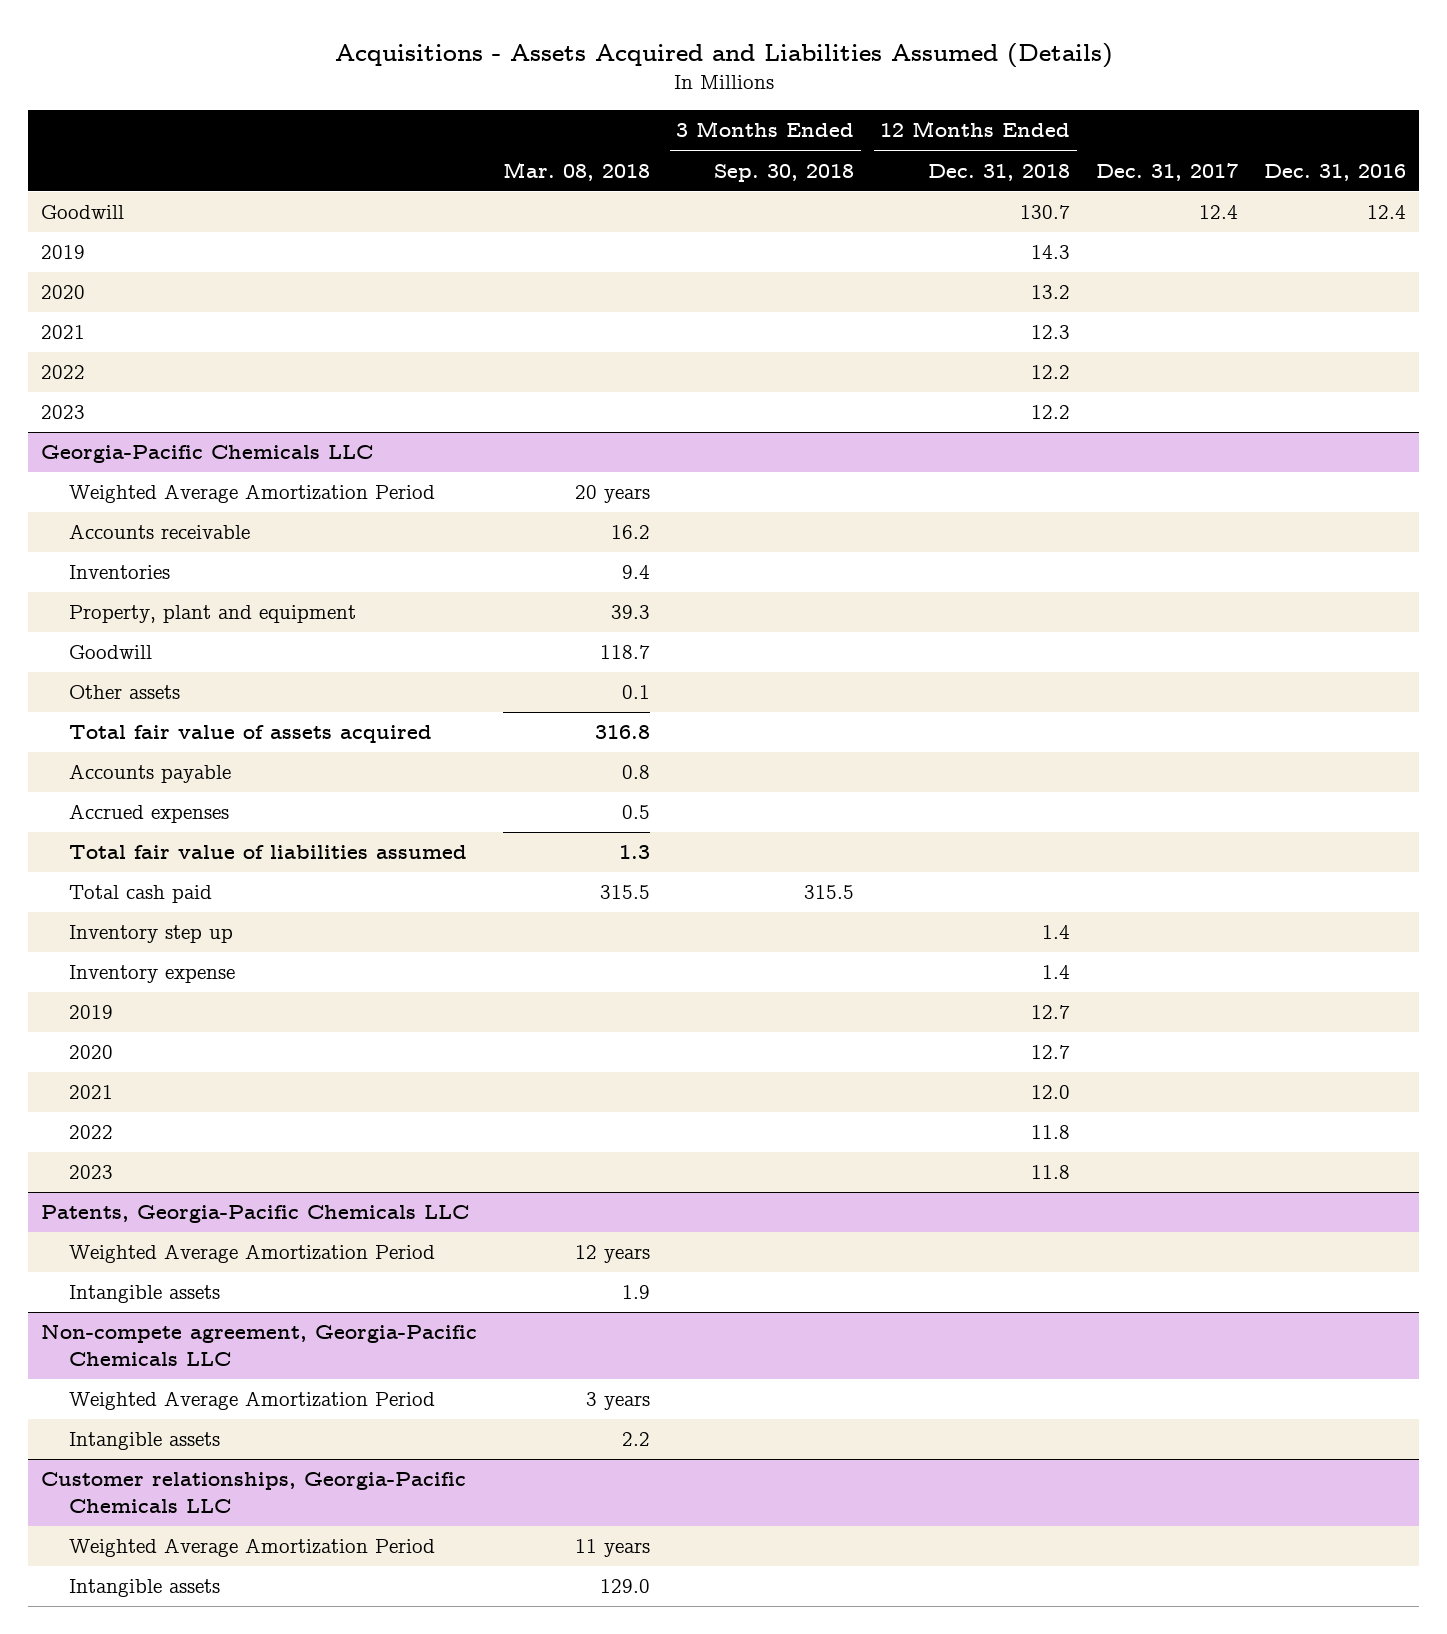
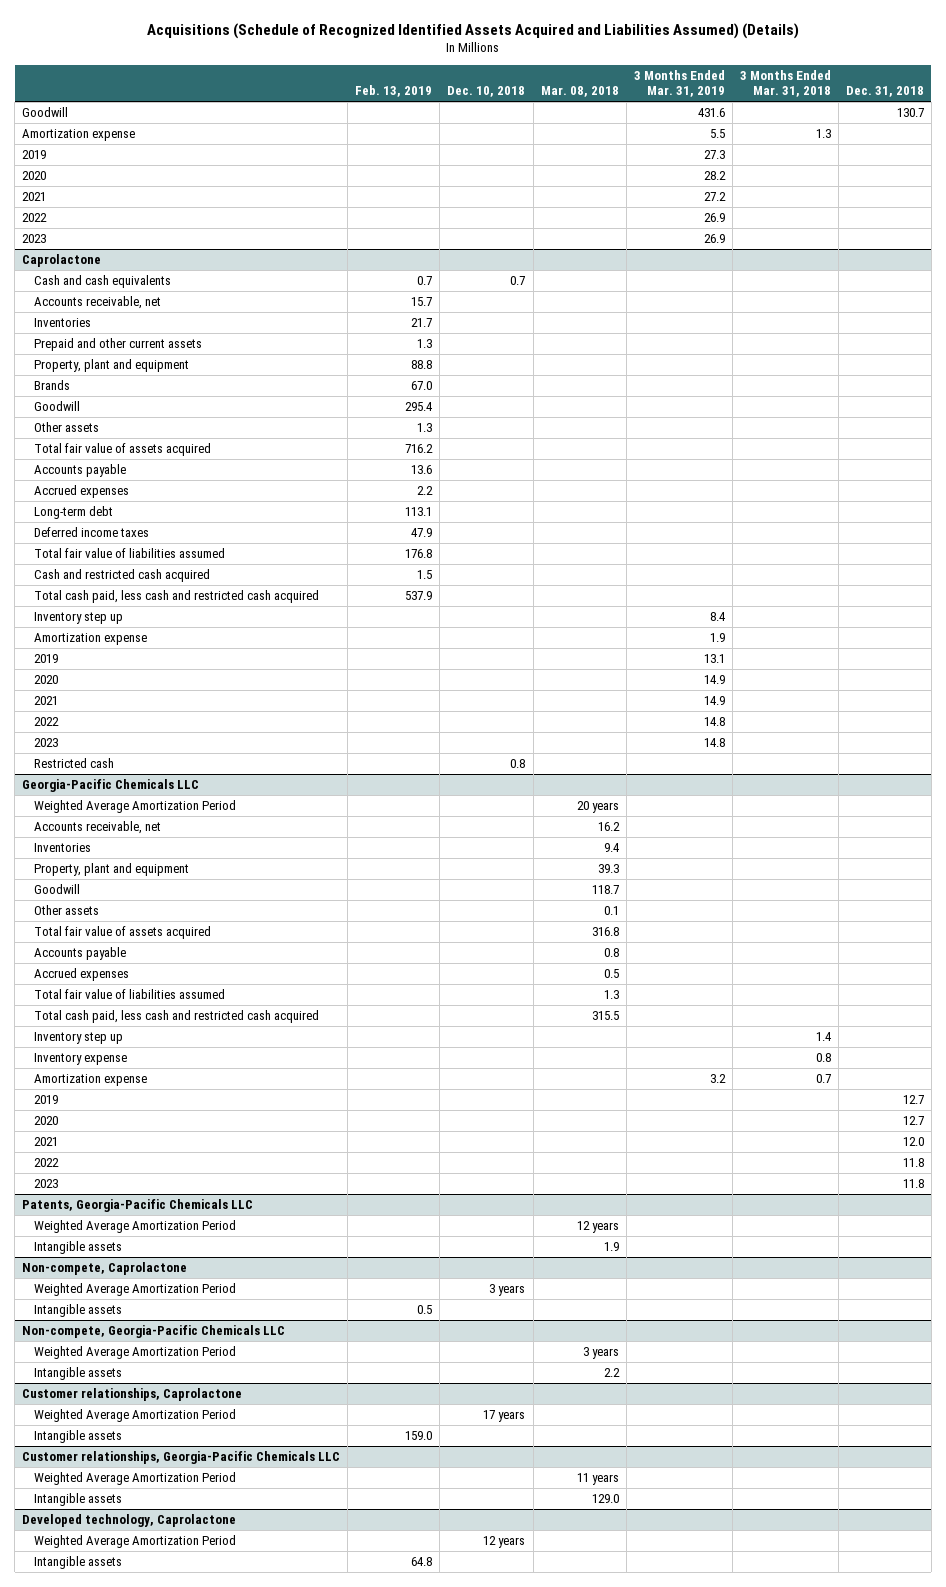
- Acquisitions - Assets Acquired and Liabilities Assumed (Details)
+ Acquisitions (Schedule of Recognized Identified Assets Acquired and Liabilities Assumed) (Details)
- | Mar. 08, 2018 | 3 Months Ended Sep. 30, 2018 | 12 Months Ended Dec. 31, 2018 | Dec. 31, 2017 | Dec. 31, 2016
+ | Feb. 13, 2019 | Dec. 10, 2018 | Mar. 08, 2018 | 3 Months Ended Mar. 31, 2019 | 3 Months Ended Mar. 31, 2018 | Dec. 31, 2018
+ Amortization expense | | | | 5.5 | 1.3 |
+ Caprolactone
+ Cash and cash equivalents | 0.7 | 0.7 | | | |
+ Accounts receivable, net | 15.7 | | | | |
+ Inventories | 21.7 | | | | |
+ Prepaid and other current assets | 1.3 | | | | |
+ Property, plant and equipment | 88.8 | | | | |
+ Brands | 67.0 | | | | |
+ Goodwill | 295.4 | | | | |
+ Other assets | 1.3 | | | | |
+ Total fair value of assets acquired | 716.2 | | | | |
+ Accounts payable | 13.6 | | | | |
+ Accrued expenses | 2.2 | | | | |
+ Long-term debt | 113.1 | | | | |
+ Deferred income taxes | 47.9 | | | | |
+ Total fair value of liabilities assumed | 176.8 | | | | |
+ Cash and restricted cash acquired | 1.5 | | | | |
+ Total cash paid, less cash and restricted cash acquired | 537.9 | | | | |
+ Inventory step up | | | | 8.4 | |
+ Amortization expense | | | | 1.9 | |
+ 2019 | | | | 13.1 | |
+ 2020 | | | | 14.9 | |
+ 2021 | | | | 14.9 | |
+ 2022 | | | | 14.8 | |
+ 2023 | | | | 14.8 | |
+ Restricted cash | | 0.8 | | | |
@ Georgia-Pacific Chemicals LLC
- Accounts receivable | 16.2 | | | |
+ Accounts receivable, net | | | 16.2 | | |
- Total cash paid | 315.5 | 315.5 | | |
+ Total cash paid, less cash and restricted cash acquired | | | 315.5 | | |
+ Amortization expense | | | | 3.2 | 0.7 |
- Non-compete agreement, Georgia-Pacific Chemicals LLC
+ Non-compete, Caprolactone
+ Weighted Average Amortization Period | | 3 years | | | |
+ Intangible assets | 0.5 | | | | |
+ Non-compete, Georgia-Pacific Chemicals LLC
+ Customer relationships, Caprolactone
+ Weighted Average Amortization Period | | 17 years | | | |
+ Intangible assets | 159.0 | | | | |
+ Developed technology, Caprolactone
+ Weighted Average Amortization Period | | 12 years | | | |
+ Intangible assets | 64.8 | | | | |

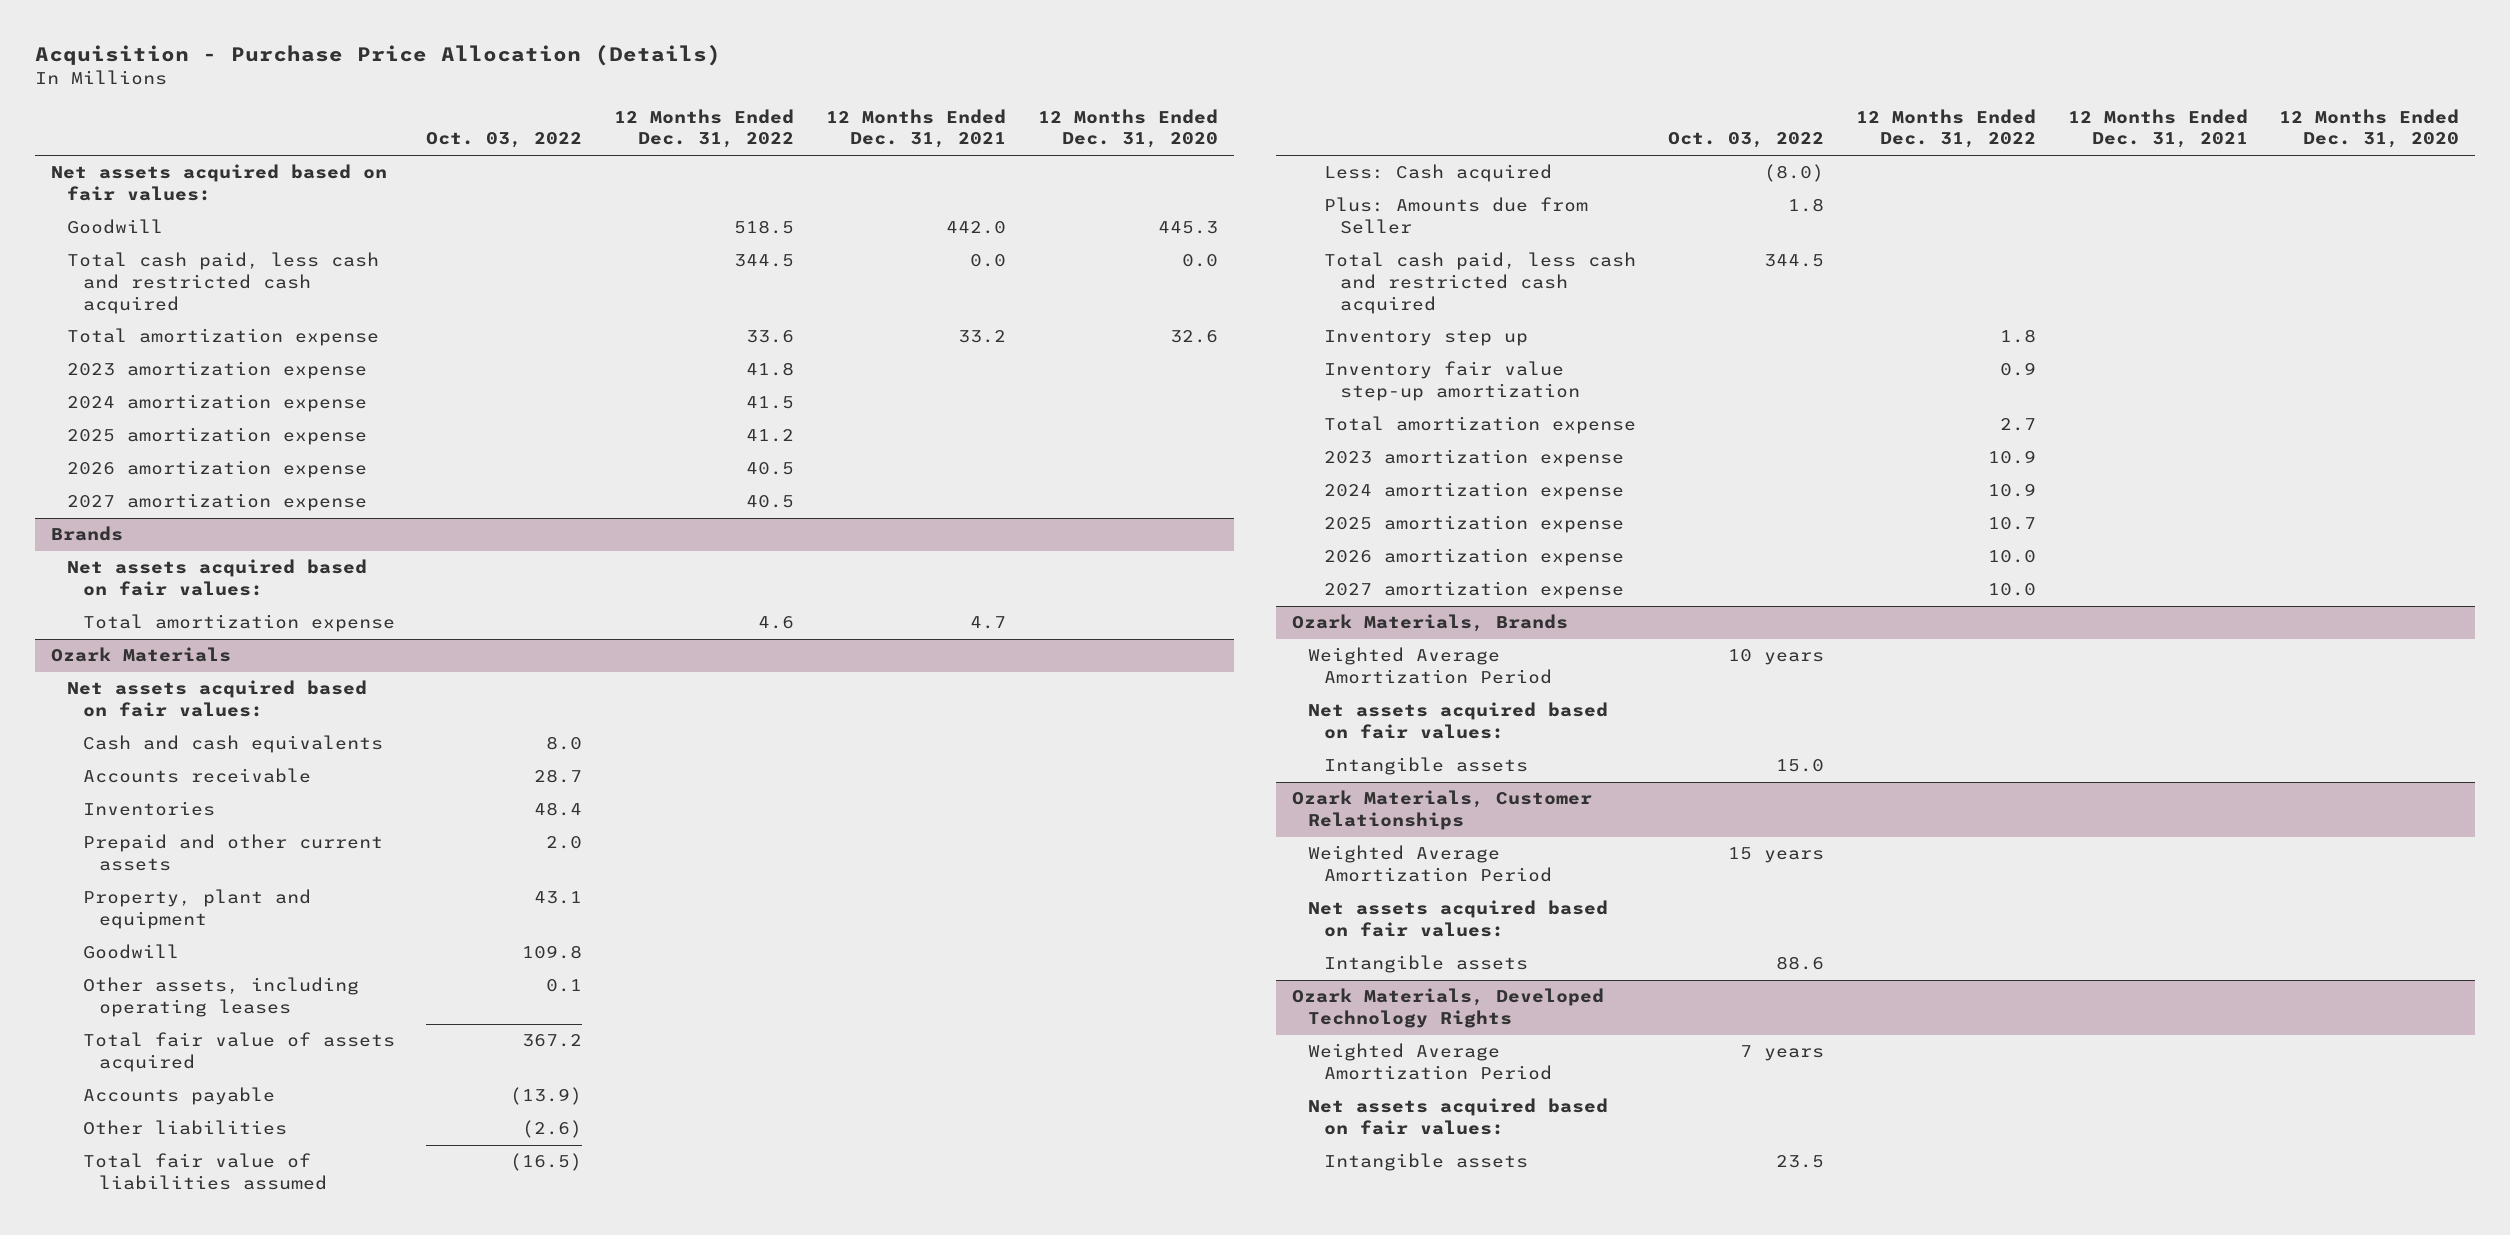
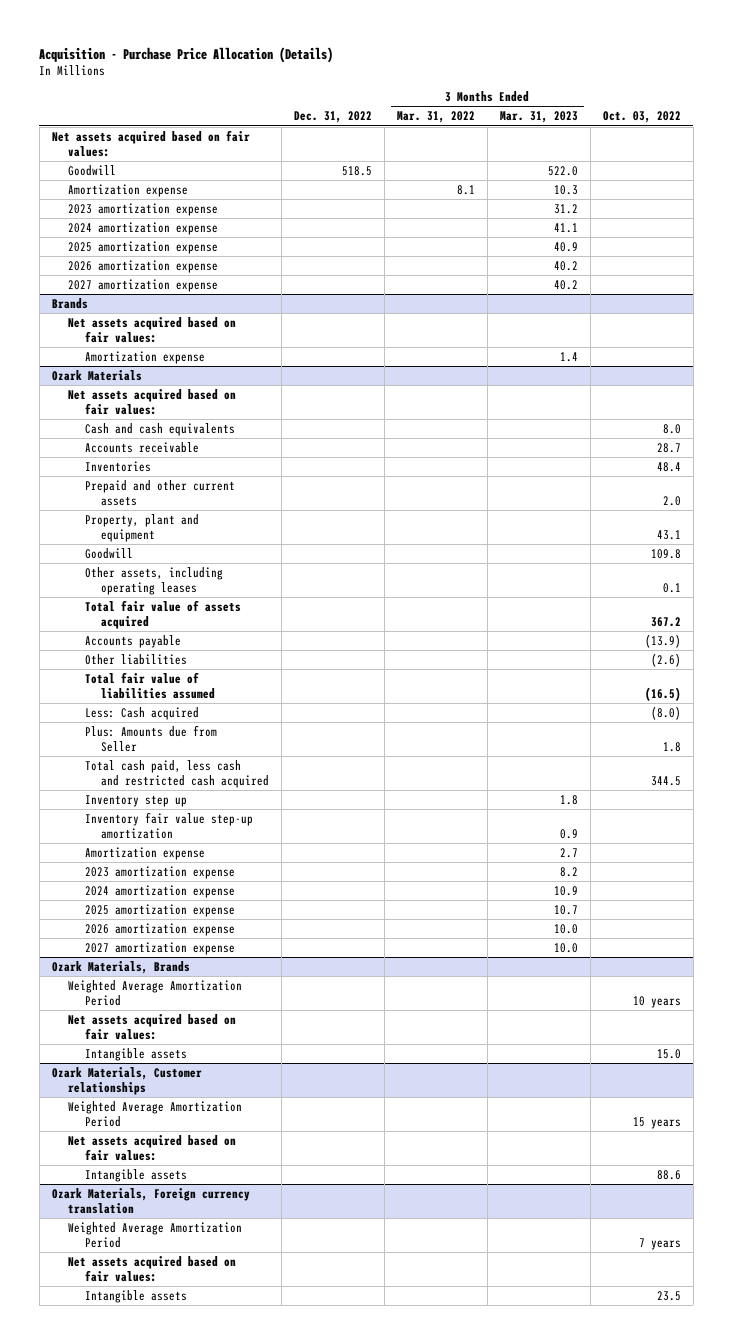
- | Oct. 03, 2022 | 12 Months Ended Dec. 31, 2022 | 12 Months Ended Dec. 31, 2021 | 12 Months Ended Dec. 31, 2020
+ | Dec. 31, 2022 | 3 Months Ended Mar. 31, 2022 | 3 Months Ended Mar. 31, 2023 | Oct. 03, 2022
- Total cash paid, less cash and restricted cash acquired | | 344.5 | 0.0 | 0.0
- Total amortization expense | | 33.6 | 33.2 | 32.6
+ Amortization expense | | 8.1 | 10.3 |
@ Brands
- Total amortization expense | | 4.6 | 4.7 |
+ Amortization expense | | | 1.4 |
@ Ozark Materials
- Total amortization expense | | 2.7 | |
+ Amortization expense | | | 2.7 |
- Ozark Materials, Customer Relationships
+ Ozark Materials, Customer relationships
- Ozark Materials, Developed Technology Rights
+ Ozark Materials, Foreign currency translation

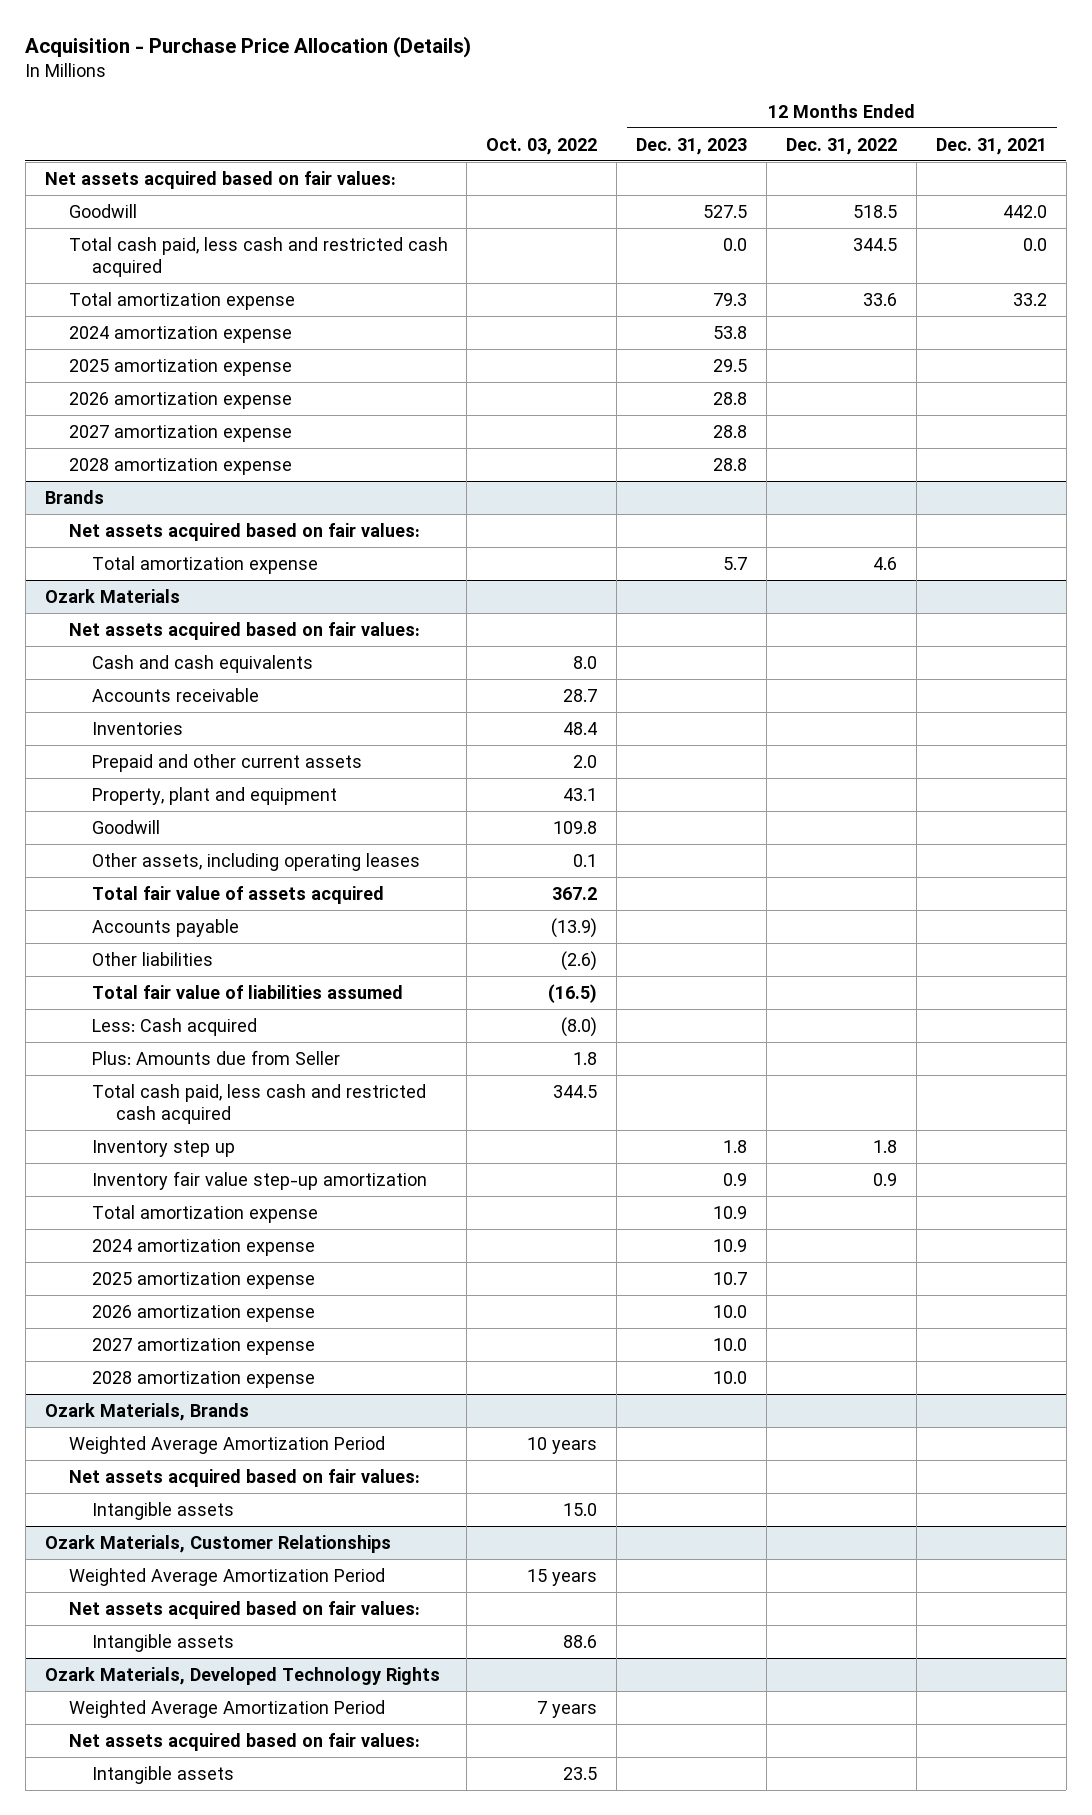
- | Dec. 31, 2022 | 3 Months Ended Mar. 31, 2022 | 3 Months Ended Mar. 31, 2023 | Oct. 03, 2022
+ | Oct. 03, 2022 | 12 Months Ended Dec. 31, 2023 | 12 Months Ended Dec. 31, 2022 | 12 Months Ended Dec. 31, 2021
- Amortization expense | | 8.1 | 10.3 |
- 2023 amortization expense | | | 31.2 |
+ Total cash paid, less cash and restricted cash acquired | | 0.0 | 344.5 | 0.0
+ Total amortization expense | | 79.3 | 33.6 | 33.2
+ 2028 amortization expense | | 28.8 | |
@ Brands
- Amortization expense | | | 1.4 |
+ Total amortization expense | | 5.7 | 4.6 |
@ Ozark Materials
- Amortization expense | | | 2.7 |
- 2023 amortization expense | | | 8.2 |
+ Total amortization expense | | 10.9 | |
+ 2028 amortization expense | | 10.0 | |
- Ozark Materials, Customer relationships
+ Ozark Materials, Customer Relationships
- Ozark Materials, Foreign currency translation
+ Ozark Materials, Developed Technology Rights

